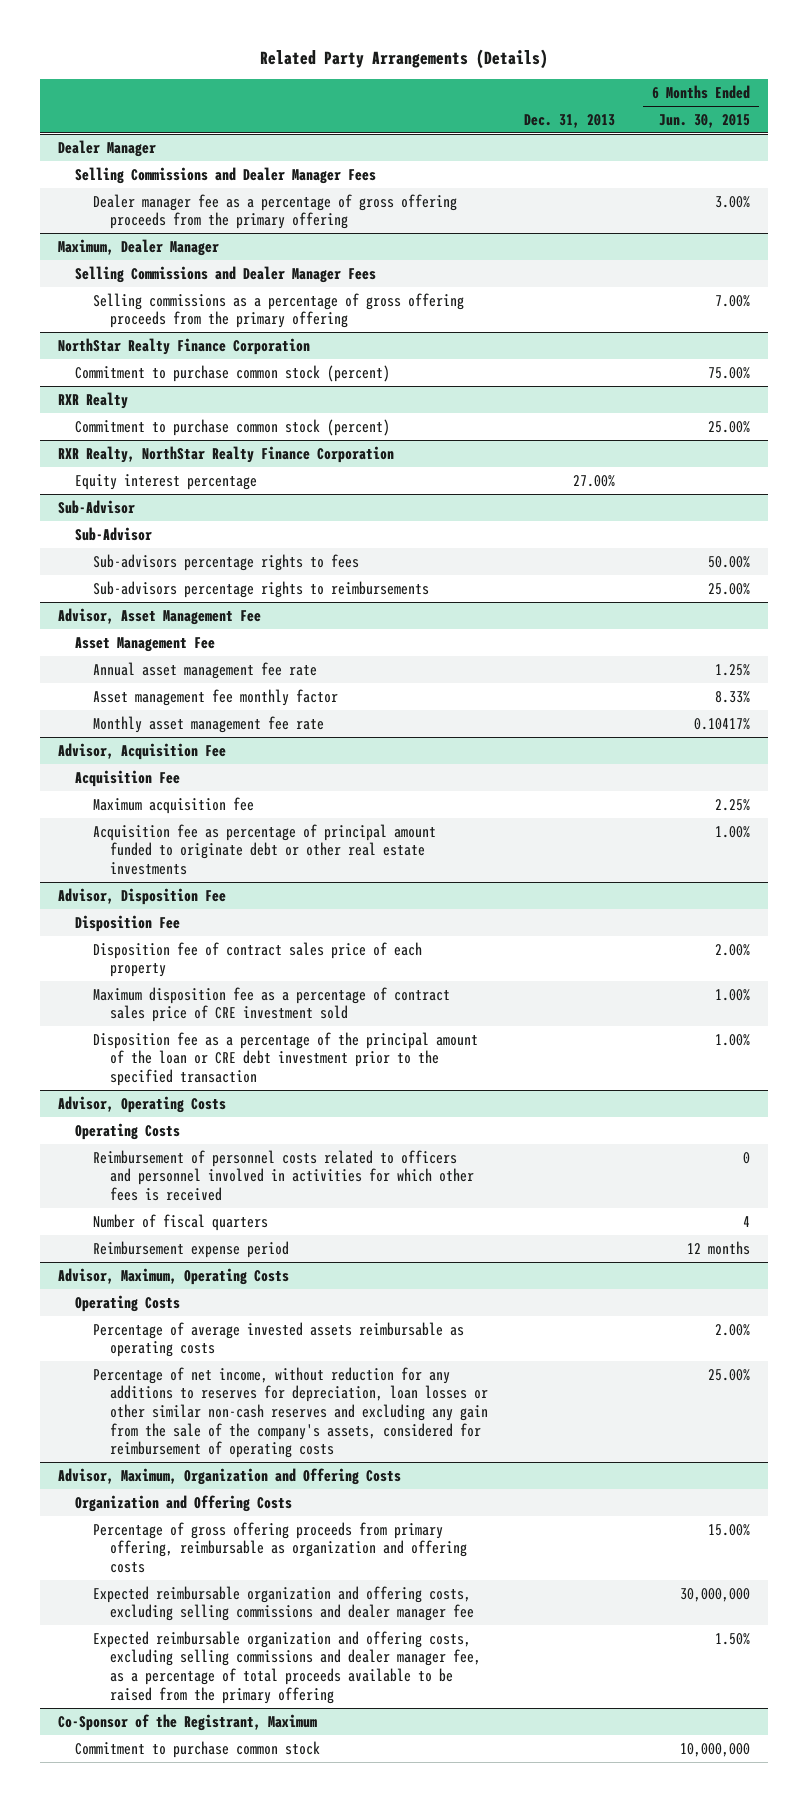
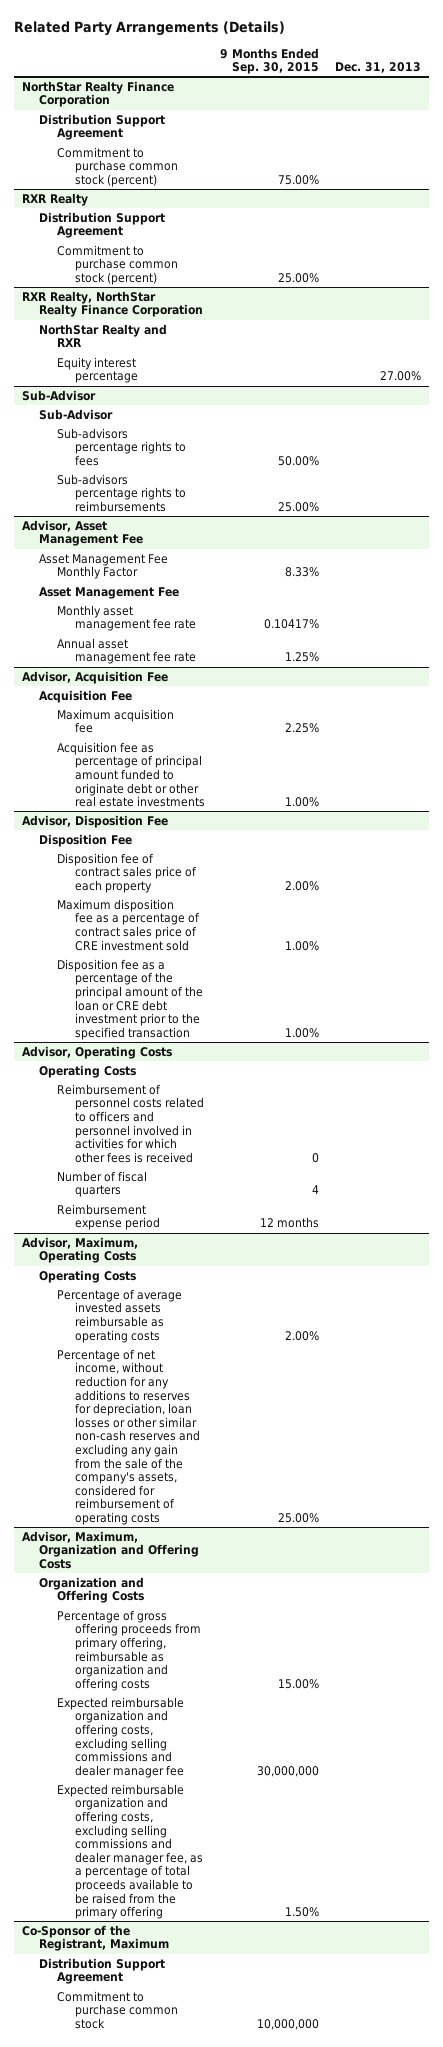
- | Dec. 31, 2013 | 6 Months Ended Jun. 30, 2015
+ | 9 Months Ended Sep. 30, 2015 | Dec. 31, 2013
- Dealer Manager
- Selling Commissions and Dealer Manager Fees
- Dealer manager fee as a percentage of gross offering proceeds from the primary offering | | 3.00%
- Maximum, Dealer Manager
- Selling Commissions and Dealer Manager Fees
- Selling commissions as a percentage of gross offering proceeds from the primary offering | | 7.00%
@ NorthStar Realty Finance Corporation
+ Distribution Support Agreement
@ RXR Realty
+ Distribution Support Agreement
@ RXR Realty, NorthStar Realty Finance Corporation
+ NorthStar Realty and RXR
@ Advisor, Asset Management Fee
+ Asset Management Fee Monthly Factor | 8.33% |
- Asset management fee monthly factor | | 8.33%
moved down: Annual asset management fee rate | 1.25% |
@ Co-Sponsor of the Registrant, Maximum
+ Distribution Support Agreement

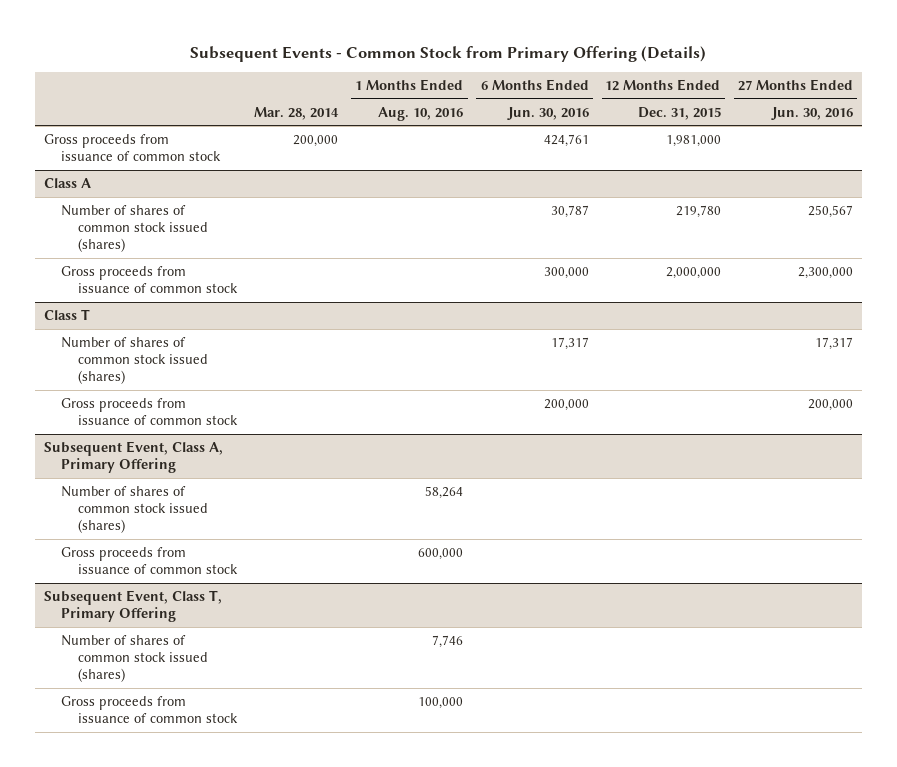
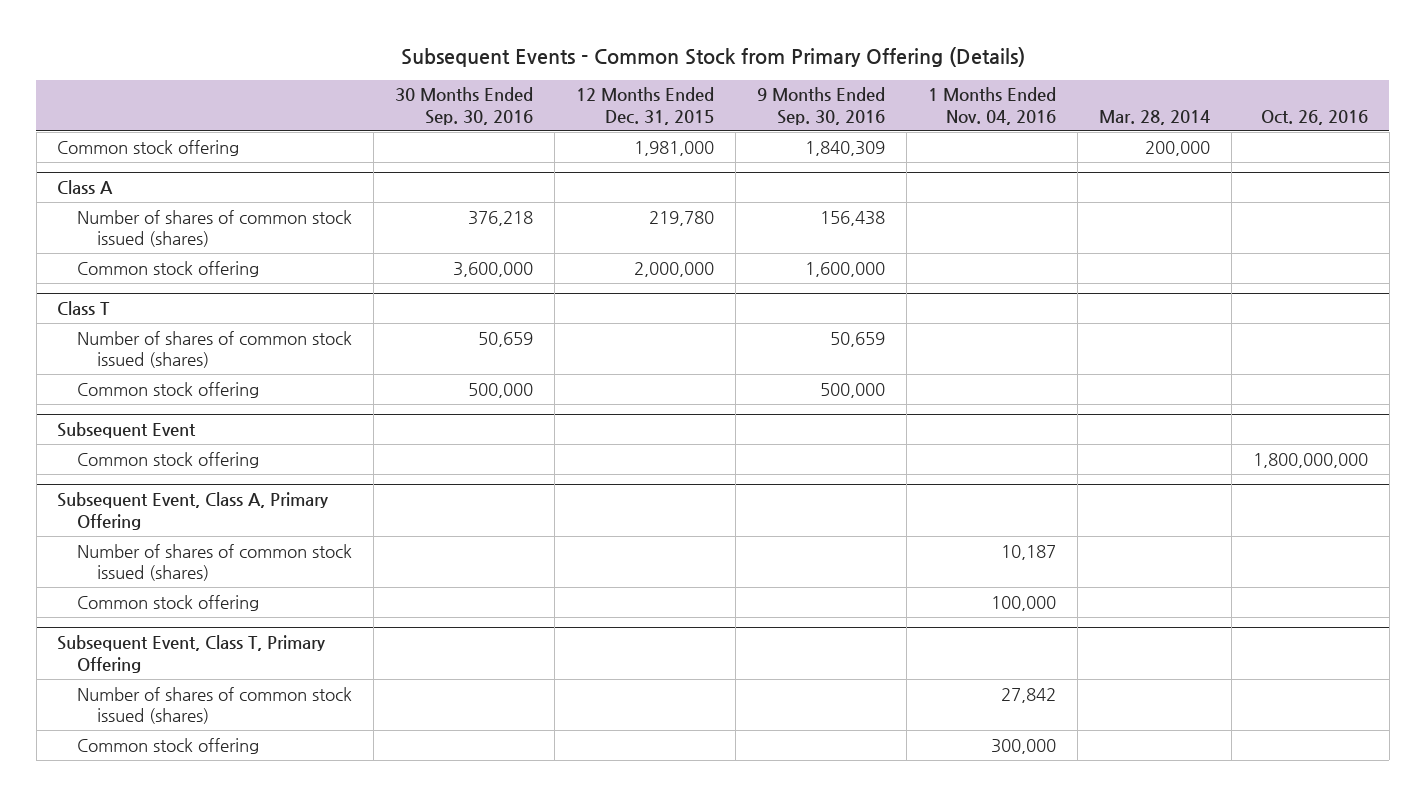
- | Mar. 28, 2014 | 1 Months Ended Aug. 10, 2016 | 6 Months Ended Jun. 30, 2016 | 12 Months Ended Dec. 31, 2015 | 27 Months Ended Jun. 30, 2016
+ | 30 Months Ended Sep. 30, 2016 | 12 Months Ended Dec. 31, 2015 | 9 Months Ended Sep. 30, 2016 | 1 Months Ended Nov. 04, 2016 | Mar. 28, 2014 | Oct. 26, 2016
- Gross proceeds from issuance of common stock | 200,000 | | 424,761 | 1,981,000 |
+ Common stock offering | | 1,981,000 | 1,840,309 | | 200,000 |
@ Class A
- Gross proceeds from issuance of common stock | | | 300,000 | 2,000,000 | 2,300,000
+ Common stock offering | 3,600,000 | 2,000,000 | 1,600,000 | | |
@ Class T
- Gross proceeds from issuance of common stock | | | 200,000 | | 200,000
+ Common stock offering | 500,000 | | 500,000 | | |
+ Subsequent Event
+ Common stock offering | | | | | | 1,800,000,000
@ Subsequent Event, Class A, Primary Offering
- Gross proceeds from issuance of common stock | | 600,000 | | |
+ Common stock offering | | | | 100,000 | |
@ Subsequent Event, Class T, Primary Offering
- Gross proceeds from issuance of common stock | | 100,000 | | |
+ Common stock offering | | | | 300,000 | |

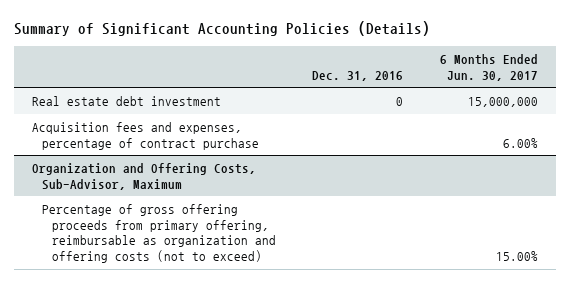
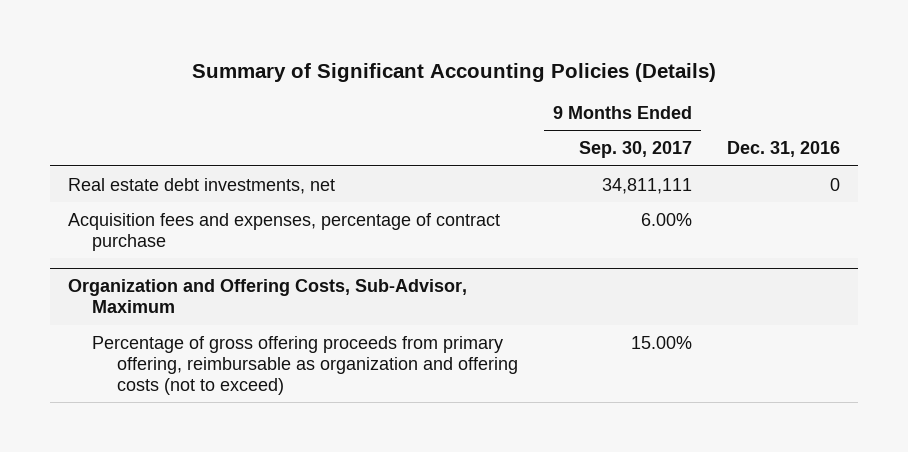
- | Dec. 31, 2016 | 6 Months Ended Jun. 30, 2017
+ | 9 Months Ended Sep. 30, 2017 | Dec. 31, 2016
- Real estate debt investment | 0 | 15,000,000
+ Real estate debt investments, net | 34,811,111 | 0

